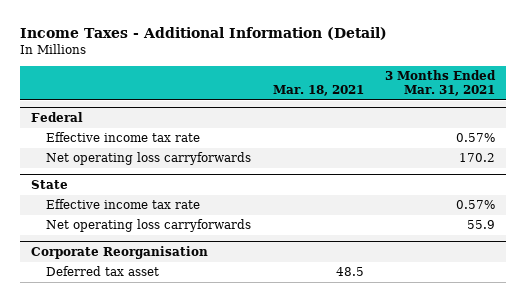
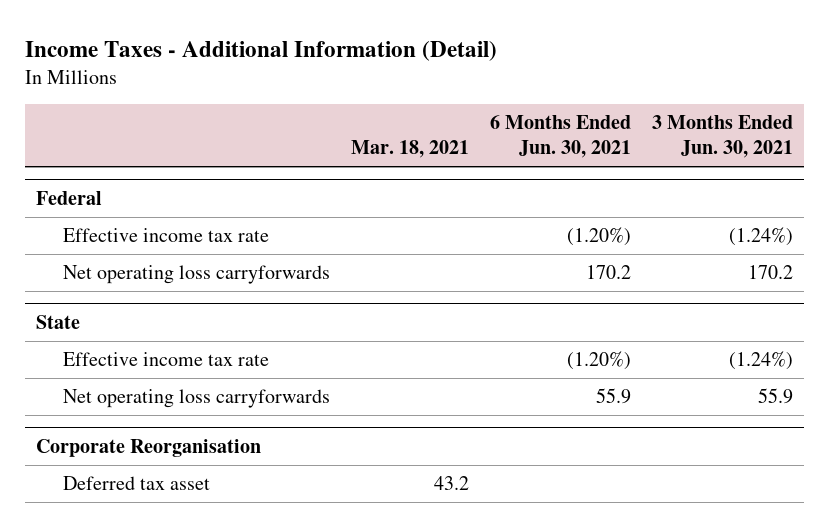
- | Mar. 18, 2021 | 3 Months Ended Mar. 31, 2021
+ | Mar. 18, 2021 | 6 Months Ended Jun. 30, 2021 | 3 Months Ended Jun. 30, 2021
@ Corporate Reorganisation
- Deferred tax asset | 48.5 |
+ Deferred tax asset | 43.2 | |

